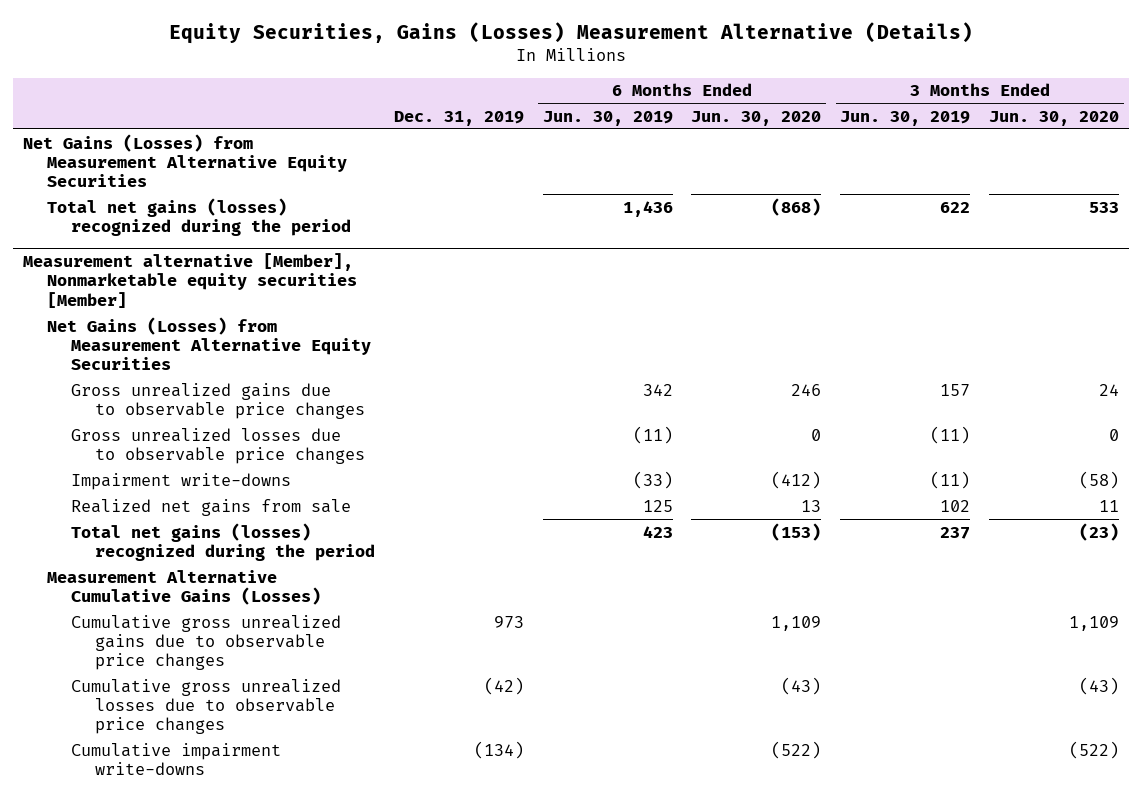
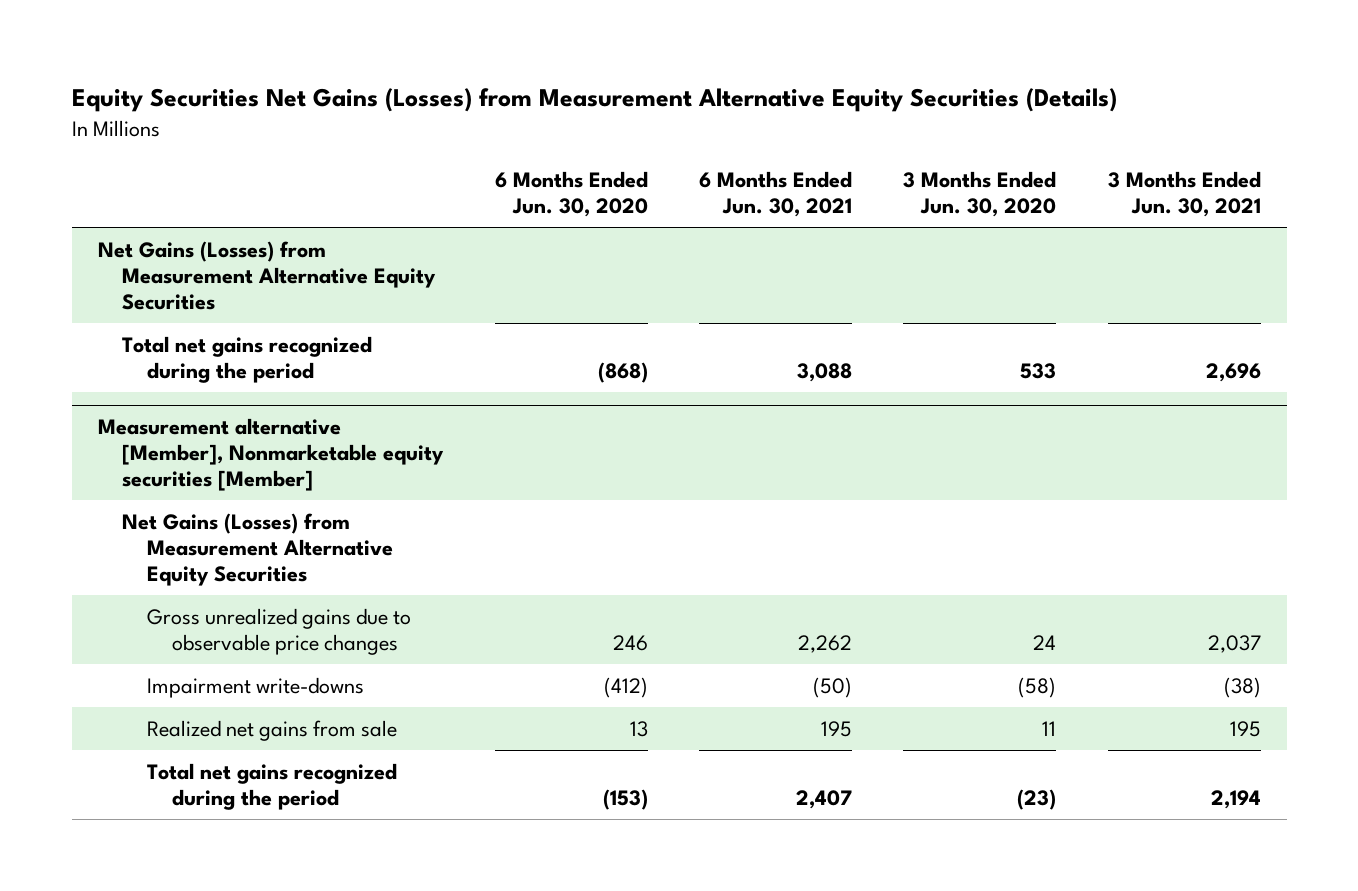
- Equity Securities, Gains (Losses) Measurement Alternative (Details)
+ Equity Securities Net Gains (Losses) from Measurement Alternative Equity Securities (Details)
- | Dec. 31, 2019 | 6 Months Ended Jun. 30, 2019 | 6 Months Ended Jun. 30, 2020 | 3 Months Ended Jun. 30, 2019 | 3 Months Ended Jun. 30, 2020
+ | 6 Months Ended Jun. 30, 2020 | 6 Months Ended Jun. 30, 2021 | 3 Months Ended Jun. 30, 2020 | 3 Months Ended Jun. 30, 2021
- Total net gains (losses) recognized during the period | | 1,436 | (868) | 622 | 533
+ Total net gains recognized during the period | (868) | 3,088 | 533 | 2,696
@ Measurement alternative [Member], Nonmarketable equity securities [Member]
- Gross unrealized losses due to observable price changes | | (11) | 0 | (11) | 0
- Total net gains (losses) recognized during the period | | 423 | (153) | 237 | (23)
- Measurement Alternative Cumulative Gains (Losses)
- Cumulative gross unrealized gains due to observable price changes | 973 | | 1,109 | | 1,109
- Cumulative gross unrealized losses due to observable price changes | (42) | | (43) | | (43)
- Cumulative impairment write-downs | (134) | | (522) | | (522)
+ Total net gains recognized during the period | (153) | 2,407 | (23) | 2,194

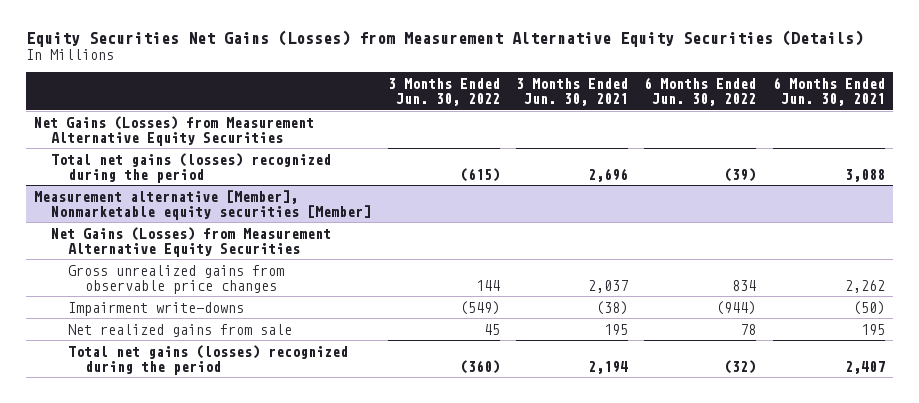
- | 6 Months Ended Jun. 30, 2020 | 6 Months Ended Jun. 30, 2021 | 3 Months Ended Jun. 30, 2020 | 3 Months Ended Jun. 30, 2021
+ | 3 Months Ended Jun. 30, 2022 | 3 Months Ended Jun. 30, 2021 | 6 Months Ended Jun. 30, 2022 | 6 Months Ended Jun. 30, 2021
- Total net gains recognized during the period | (868) | 3,088 | 533 | 2,696
+ Total net gains (losses) recognized during the period | (615) | 2,696 | (39) | 3,088
@ Measurement alternative [Member], Nonmarketable equity securities [Member]
- Gross unrealized gains due to observable price changes | 246 | 2,262 | 24 | 2,037
+ Gross unrealized gains from observable price changes | 144 | 2,037 | 834 | 2,262
- Realized net gains from sale | 13 | 195 | 11 | 195
- Total net gains recognized during the period | (153) | 2,407 | (23) | 2,194
+ Net realized gains from sale | 45 | 195 | 78 | 195
+ Total net gains (losses) recognized during the period | (360) | 2,194 | (32) | 2,407

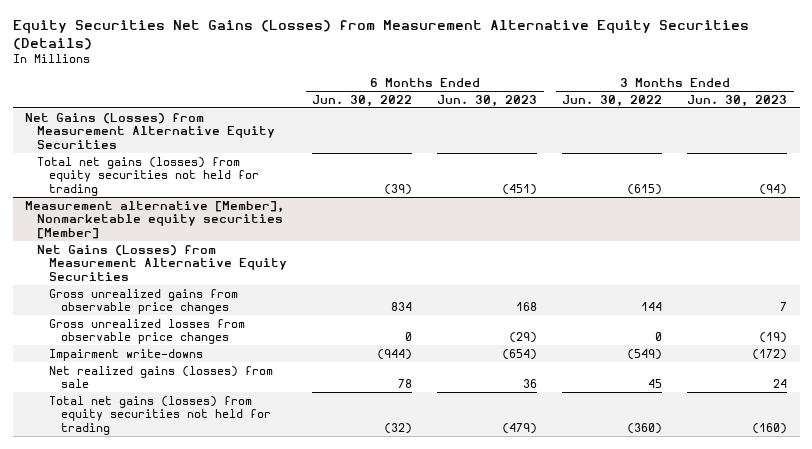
- | 3 Months Ended Jun. 30, 2022 | 3 Months Ended Jun. 30, 2021 | 6 Months Ended Jun. 30, 2022 | 6 Months Ended Jun. 30, 2021
+ | 6 Months Ended Jun. 30, 2022 | 6 Months Ended Jun. 30, 2023 | 3 Months Ended Jun. 30, 2022 | 3 Months Ended Jun. 30, 2023
- Total net gains (losses) recognized during the period | (615) | 2,696 | (39) | 3,088
+ Total net gains (losses) from equity securities not held for trading | (39) | (451) | (615) | (94)
@ Measurement alternative [Member], Nonmarketable equity securities [Member]
+ Gross unrealized losses from observable price changes | 0 | (29) | 0 | (19)
- Net realized gains from sale | 45 | 195 | 78 | 195
- Total net gains (losses) recognized during the period | (360) | 2,194 | (32) | 2,407
+ Net realized gains (losses) from sale | 78 | 36 | 45 | 24
+ Total net gains (losses) from equity securities not held for trading | (32) | (479) | (360) | (160)

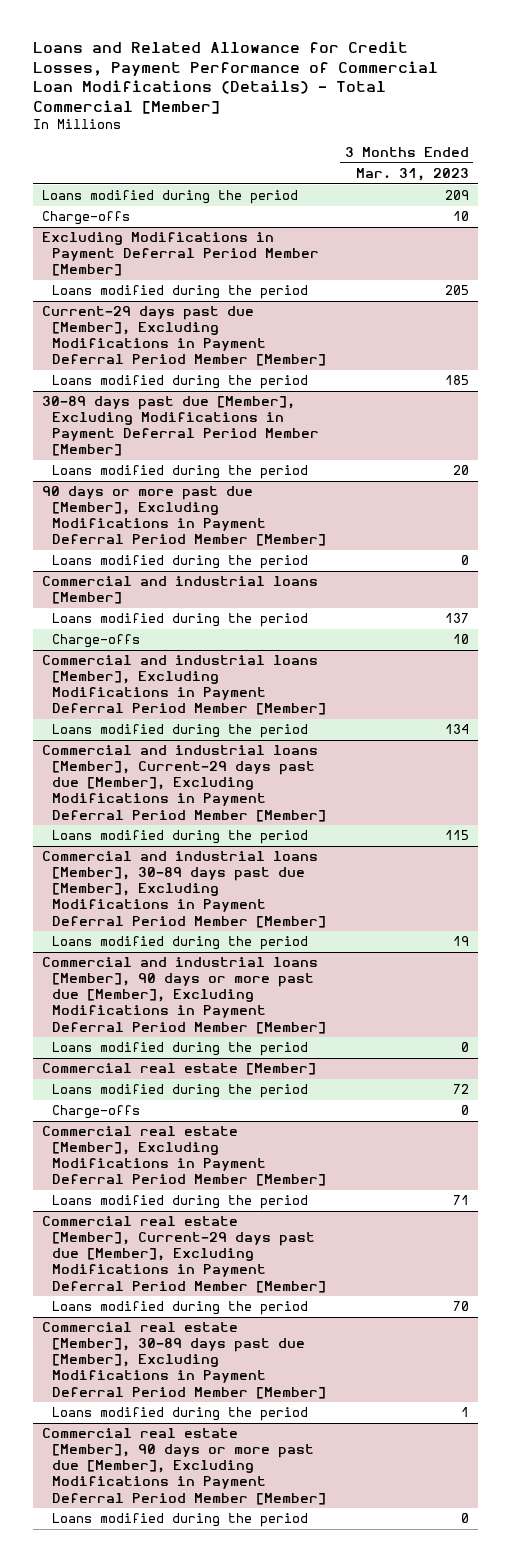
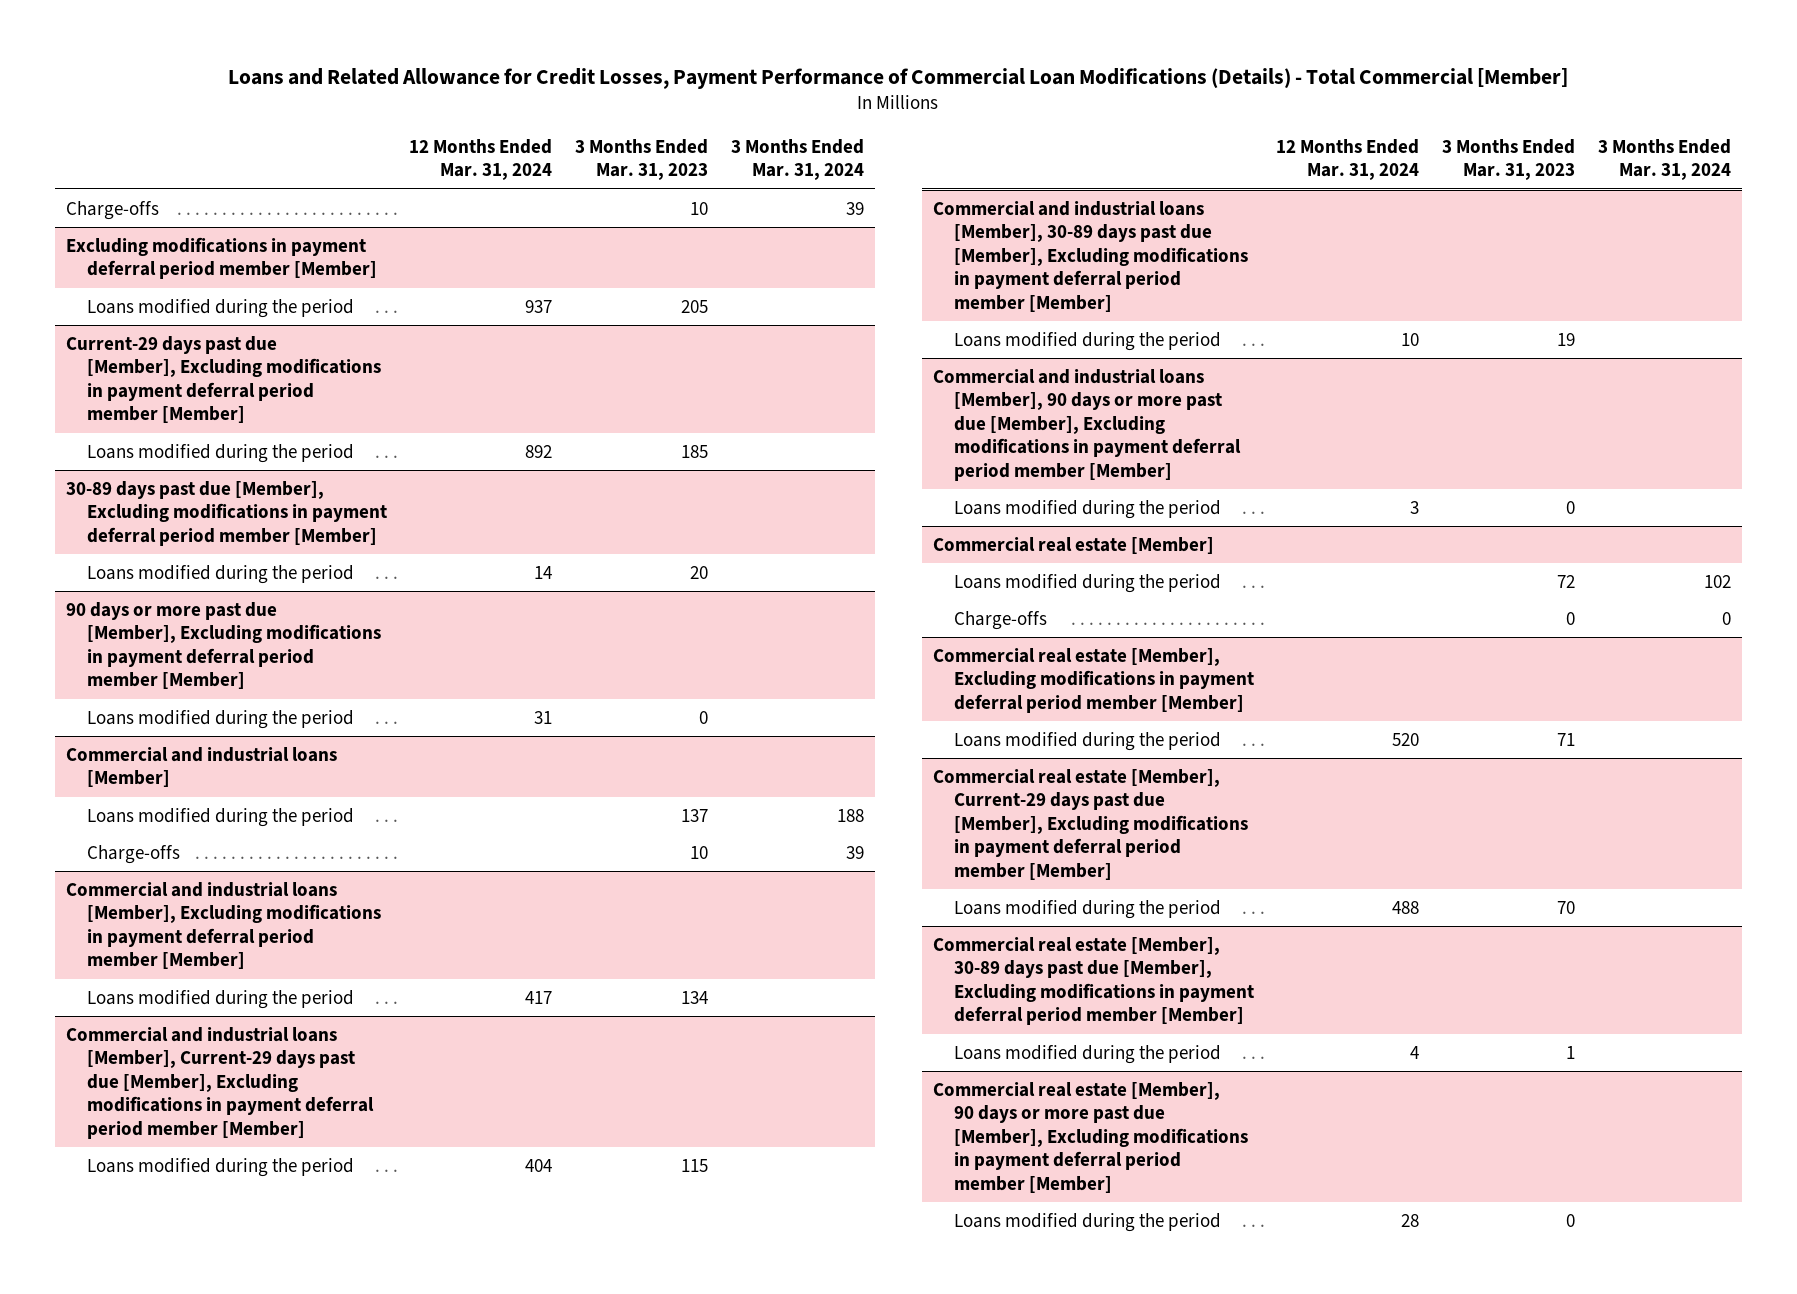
- | 3 Months Ended Mar. 31, 2023
+ | 12 Months Ended Mar. 31, 2024 | 3 Months Ended Mar. 31, 2023 | 3 Months Ended Mar. 31, 2024
- Loans modified during the period | 209
- Excluding Modifications in Payment Deferral Period Member [Member]
+ Excluding modifications in payment deferral period member [Member]
- Current-29 days past due [Member], Excluding Modifications in Payment Deferral Period Member [Member]
+ Current-29 days past due [Member], Excluding modifications in payment deferral period member [Member]
- 30-89 days past due [Member], Excluding Modifications in Payment Deferral Period Member [Member]
+ 30-89 days past due [Member], Excluding modifications in payment deferral period member [Member]
- 90 days or more past due [Member], Excluding Modifications in Payment Deferral Period Member [Member]
+ 90 days or more past due [Member], Excluding modifications in payment deferral period member [Member]
- Commercial and industrial loans [Member], Excluding Modifications in Payment Deferral Period Member [Member]
+ Commercial and industrial loans [Member], Excluding modifications in payment deferral period member [Member]
- Commercial and industrial loans [Member], Current-29 days past due [Member], Excluding Modifications in Payment Deferral Period Member [Member]
+ Commercial and industrial loans [Member], Current-29 days past due [Member], Excluding modifications in payment deferral period member [Member]
- Commercial and industrial loans [Member], 30-89 days past due [Member], Excluding Modifications in Payment Deferral Period Member [Member]
+ Commercial and industrial loans [Member], 30-89 days past due [Member], Excluding modifications in payment deferral period member [Member]
- Commercial and industrial loans [Member], 90 days or more past due [Member], Excluding Modifications in Payment Deferral Period Member [Member]
+ Commercial and industrial loans [Member], 90 days or more past due [Member], Excluding modifications in payment deferral period member [Member]
- Commercial real estate [Member], Excluding Modifications in Payment Deferral Period Member [Member]
+ Commercial real estate [Member], Excluding modifications in payment deferral period member [Member]
- Commercial real estate [Member], Current-29 days past due [Member], Excluding Modifications in Payment Deferral Period Member [Member]
+ Commercial real estate [Member], Current-29 days past due [Member], Excluding modifications in payment deferral period member [Member]
- Commercial real estate [Member], 30-89 days past due [Member], Excluding Modifications in Payment Deferral Period Member [Member]
+ Commercial real estate [Member], 30-89 days past due [Member], Excluding modifications in payment deferral period member [Member]
- Commercial real estate [Member], 90 days or more past due [Member], Excluding Modifications in Payment Deferral Period Member [Member]
+ Commercial real estate [Member], 90 days or more past due [Member], Excluding modifications in payment deferral period member [Member]

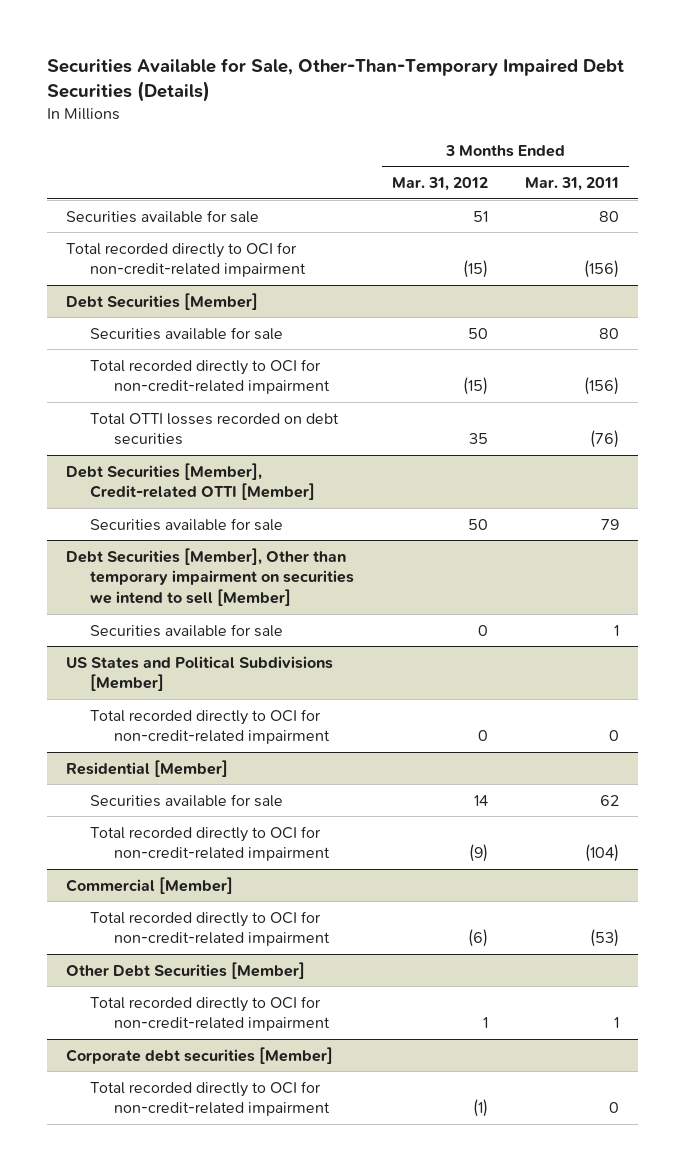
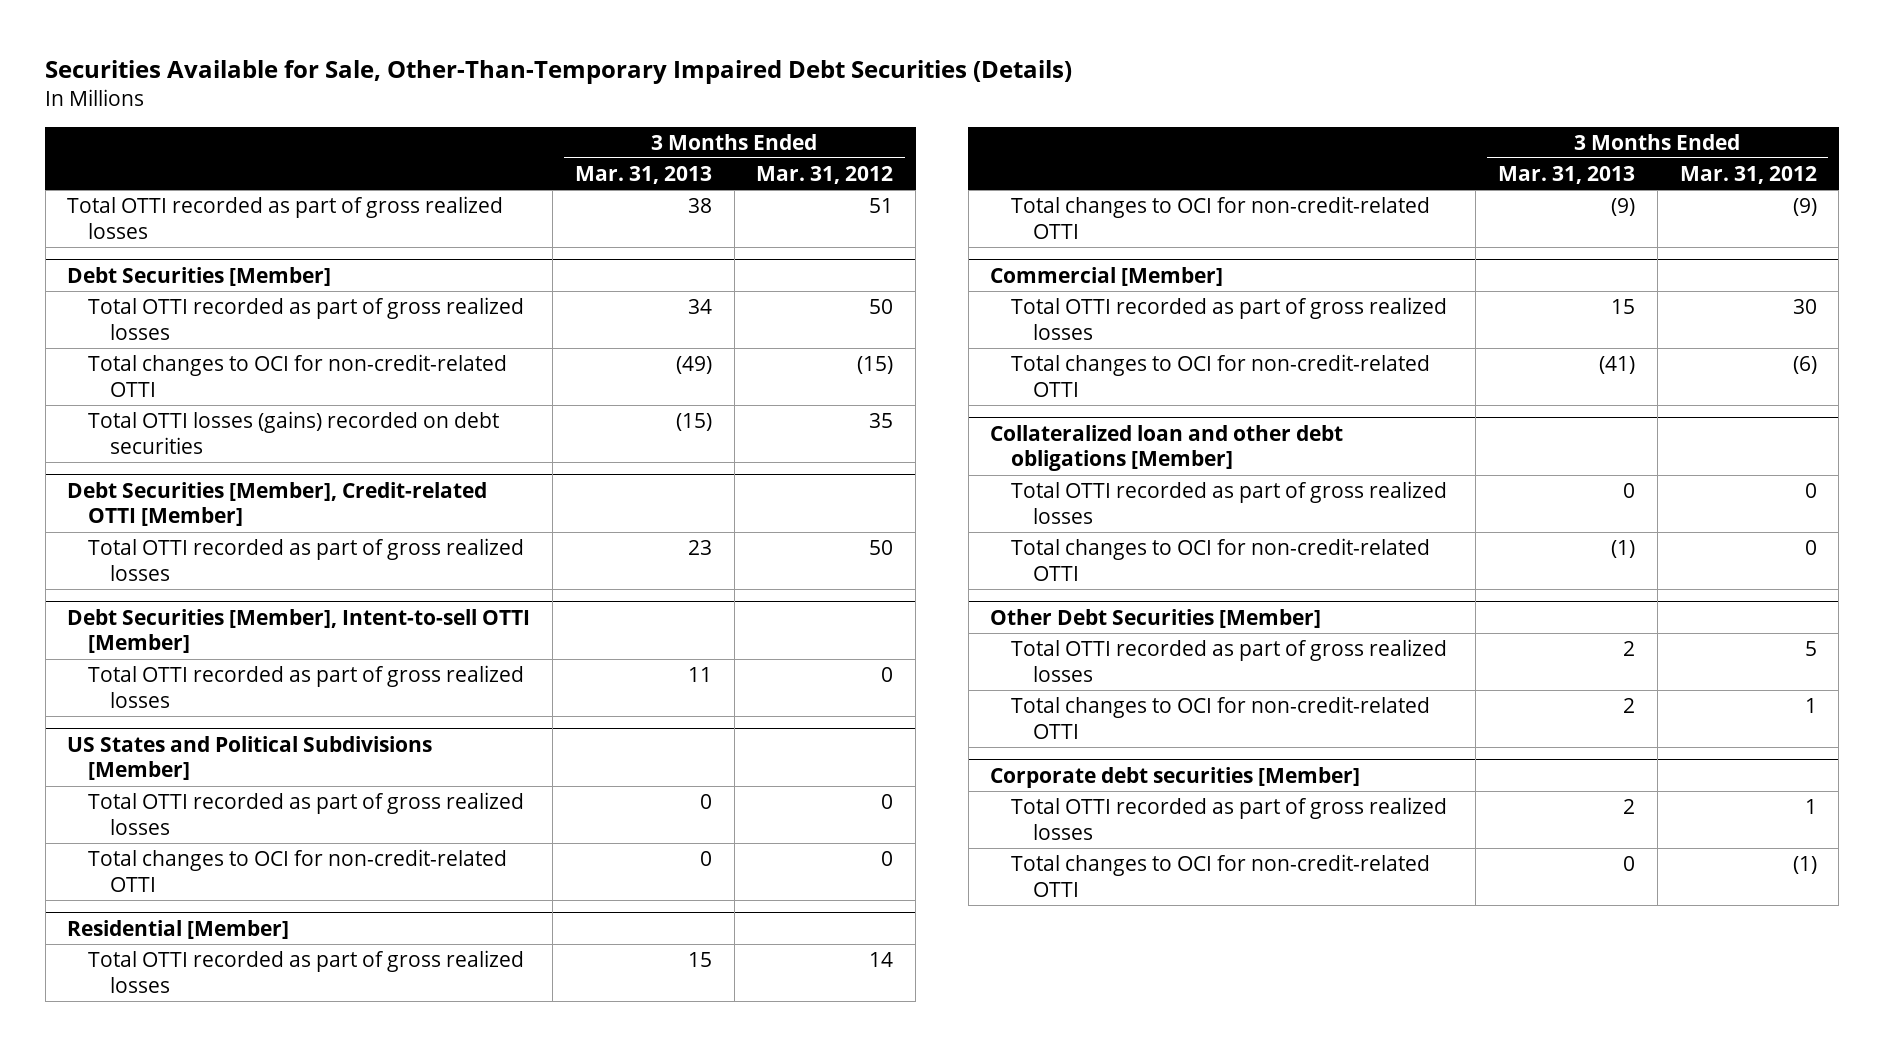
- | 3 Months Ended Mar. 31, 2012 | 3 Months Ended Mar. 31, 2011
+ | 3 Months Ended Mar. 31, 2013 | 3 Months Ended Mar. 31, 2012
- Securities available for sale | 51 | 80
- Total recorded directly to OCI for non-credit-related impairment | (15) | (156)
+ Total OTTI recorded as part of gross realized losses | 38 | 51
@ Debt Securities [Member]
- Securities available for sale | 50 | 80
- Total recorded directly to OCI for non-credit-related impairment | (15) | (156)
- Total OTTI losses recorded on debt securities | 35 | (76)
+ Total OTTI recorded as part of gross realized losses | 34 | 50
+ Total changes to OCI for non-credit-related OTTI | (49) | (15)
+ Total OTTI losses (gains) recorded on debt securities | (15) | 35
@ Debt Securities [Member], Credit-related OTTI [Member]
- Securities available for sale | 50 | 79
- Debt Securities [Member], Other than temporary impairment on securities we intend to sell [Member]
- Securities available for sale | 0 | 1
@ Debt Securities [Member], Credit-related OTTI [Member]
+ Total OTTI recorded as part of gross realized losses | 23 | 50
+ Debt Securities [Member], Intent-to-sell OTTI [Member]
+ Total OTTI recorded as part of gross realized losses | 11 | 0
@ US States and Political Subdivisions [Member]
- Total recorded directly to OCI for non-credit-related impairment | 0 | 0
+ Total OTTI recorded as part of gross realized losses | 0 | 0
+ Total changes to OCI for non-credit-related OTTI | 0 | 0
@ Residential [Member]
- Securities available for sale | 14 | 62
- Total recorded directly to OCI for non-credit-related impairment | (9) | (104)
+ Total OTTI recorded as part of gross realized losses | 15 | 14
+ Total changes to OCI for non-credit-related OTTI | (9) | (9)
@ Commercial [Member]
- Total recorded directly to OCI for non-credit-related impairment | (6) | (53)
+ Total OTTI recorded as part of gross realized losses | 15 | 30
+ Total changes to OCI for non-credit-related OTTI | (41) | (6)
+ Collateralized loan and other debt obligations [Member]
+ Total OTTI recorded as part of gross realized losses | 0 | 0
+ Total changes to OCI for non-credit-related OTTI | (1) | 0
@ Other Debt Securities [Member]
- Total recorded directly to OCI for non-credit-related impairment | 1 | 1
+ Total OTTI recorded as part of gross realized losses | 2 | 5
+ Total changes to OCI for non-credit-related OTTI | 2 | 1
@ Corporate debt securities [Member]
- Total recorded directly to OCI for non-credit-related impairment | (1) | 0
+ Total OTTI recorded as part of gross realized losses | 2 | 1
+ Total changes to OCI for non-credit-related OTTI | 0 | (1)

